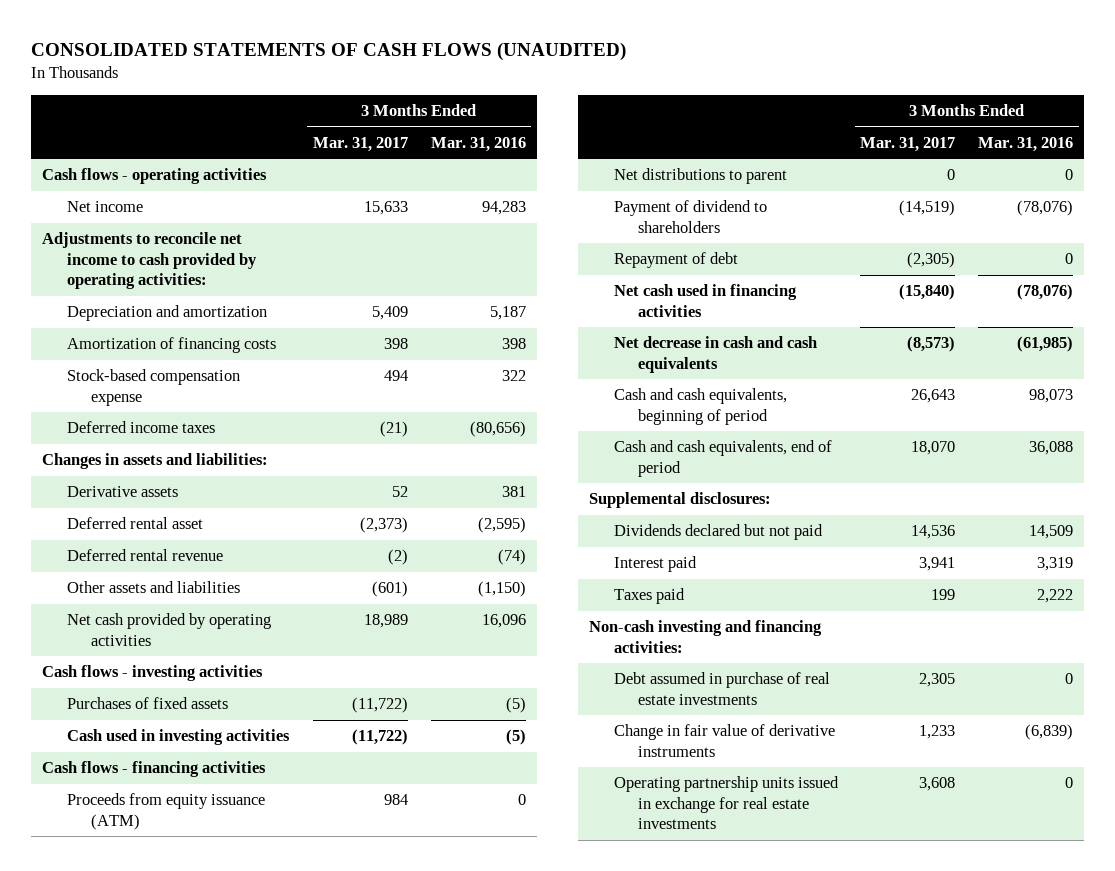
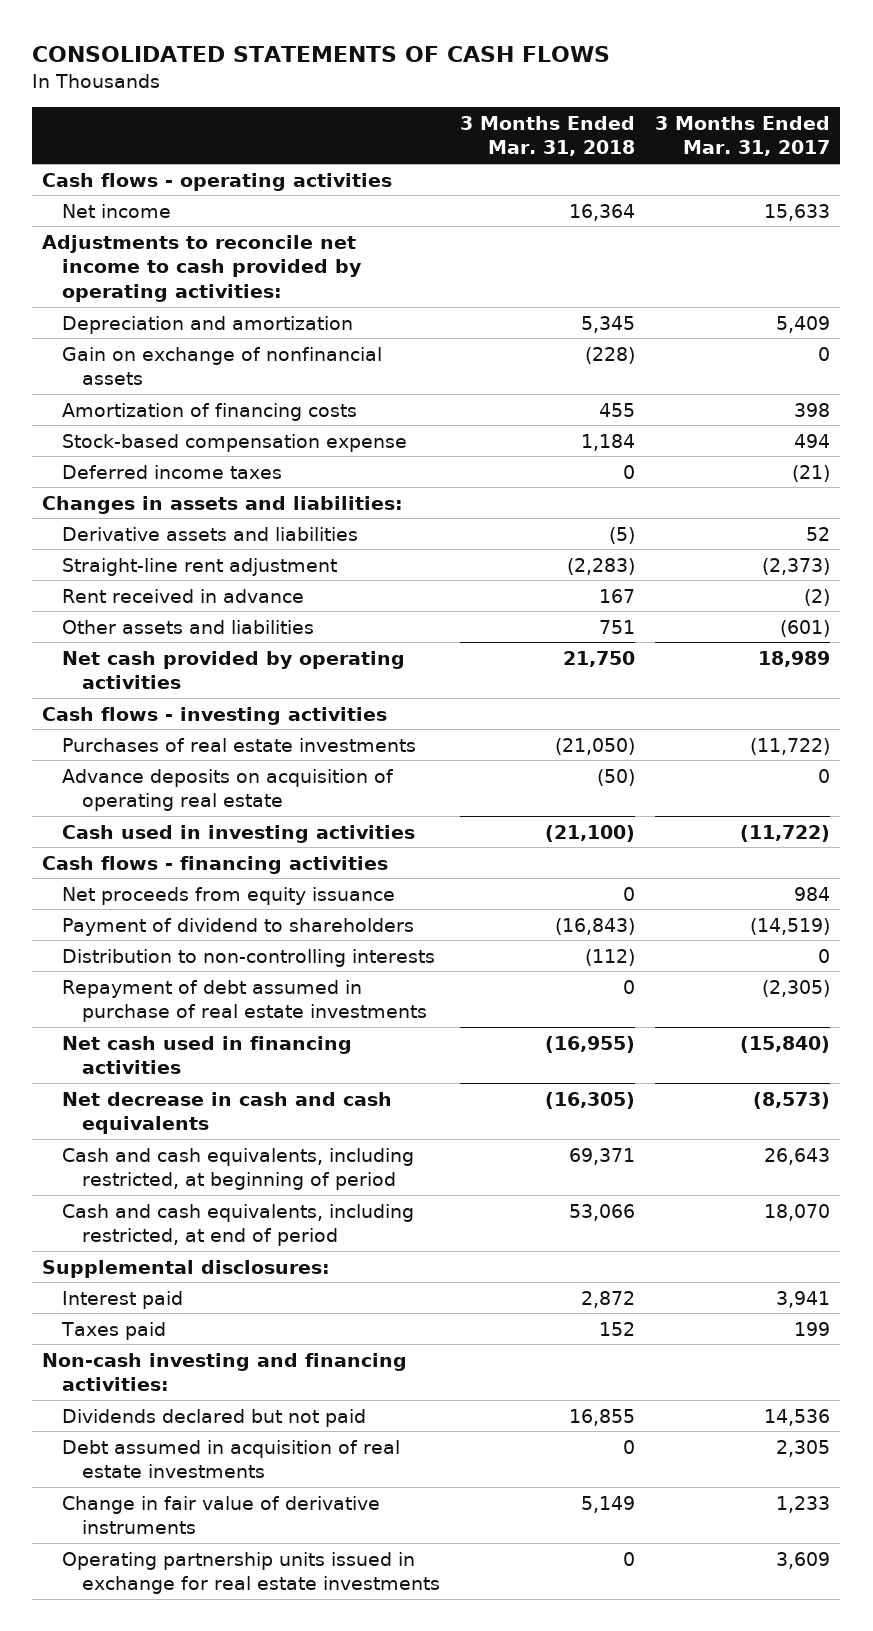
- CONSOLIDATED STATEMENTS OF CASH FLOWS (UNAUDITED)
+ CONSOLIDATED STATEMENTS OF CASH FLOWS
- | 3 Months Ended Mar. 31, 2017 | 3 Months Ended Mar. 31, 2016
+ | 3 Months Ended Mar. 31, 2018 | 3 Months Ended Mar. 31, 2017
+ Gain on exchange of nonfinancial assets | (228) | 0
- Derivative assets | 52 | 381
- Deferred rental asset | (2,373) | (2,595)
- Deferred rental revenue | (2) | (74)
+ Derivative assets and liabilities | (5) | 52
+ Straight-line rent adjustment | (2,283) | (2,373)
+ Rent received in advance | 167 | (2)
- Purchases of fixed assets | (11,722) | (5)
+ Purchases of real estate investments | (21,050) | (11,722)
+ Advance deposits on acquisition of operating real estate | (50) | 0
- Proceeds from equity issuance (ATM) | 984 | 0
- Net distributions to parent | 0 | 0
+ Net proceeds from equity issuance | 0 | 984
- Repayment of debt | (2,305) | 0
+ Distribution to non-controlling interests | (112) | 0
+ Repayment of debt assumed in purchase of real estate investments | 0 | (2,305)
- Cash and cash equivalents, beginning of period | 26,643 | 98,073
- Cash and cash equivalents, end of period | 18,070 | 36,088
+ Cash and cash equivalents, including restricted, at beginning of period | 69,371 | 26,643
+ Cash and cash equivalents, including restricted, at end of period | 53,066 | 18,070
- Debt assumed in purchase of real estate investments | 2,305 | 0
moved down: Dividends declared but not paid | 16,855 | 14,536
+ Debt assumed in acquisition of real estate investments | 0 | 2,305
- Operating partnership units issued in exchange for real estate investments | 3,608 | 0
+ Operating partnership units issued in exchange for real estate investments | 0 | 3,609

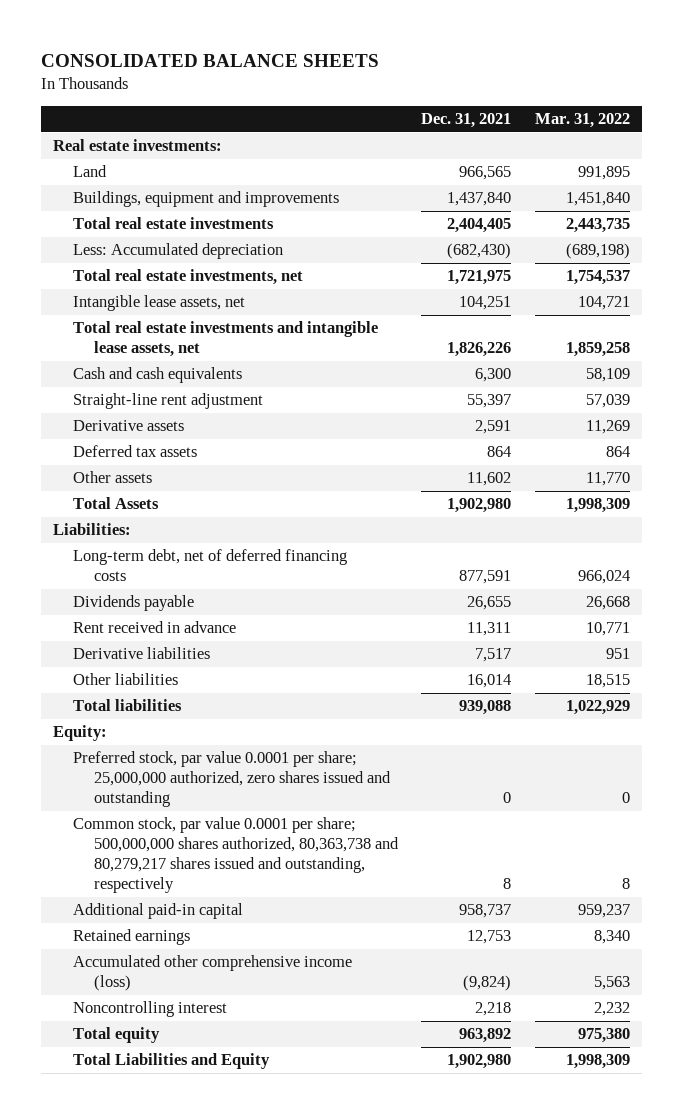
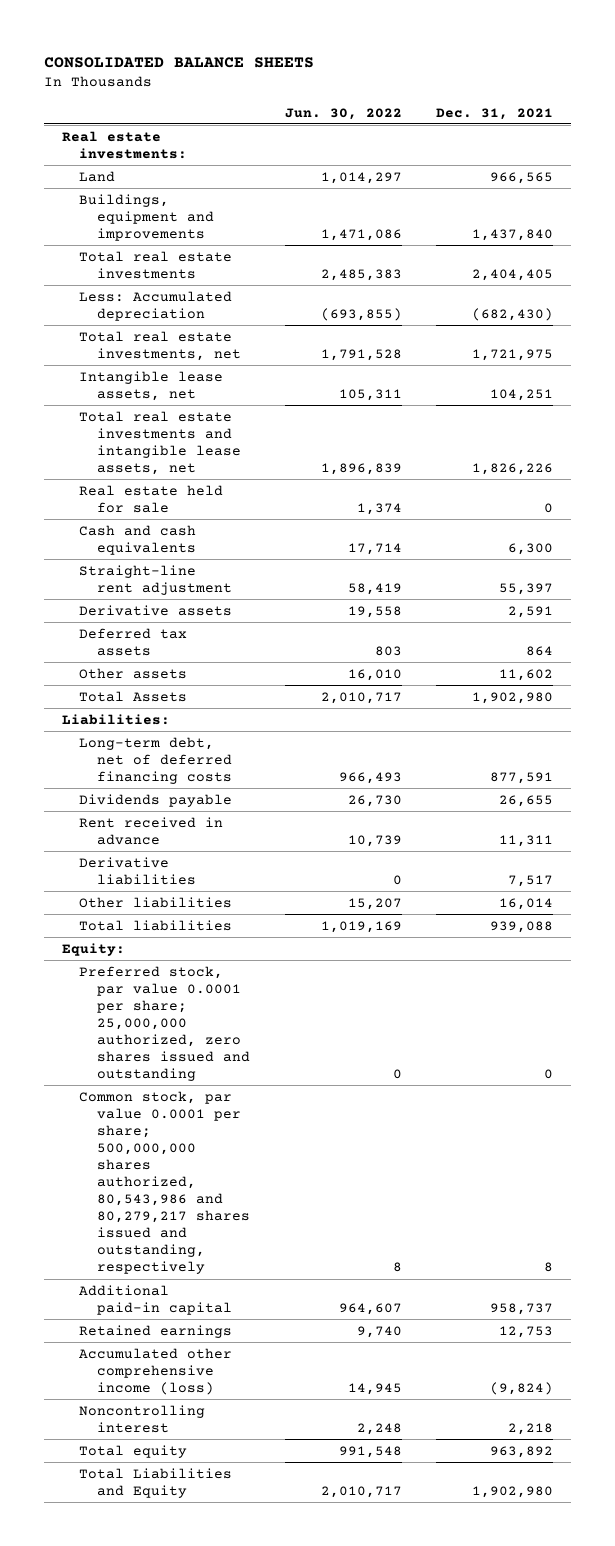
- | Dec. 31, 2021 | Mar. 31, 2022
+ | Jun. 30, 2022 | Dec. 31, 2021
+ Real estate held for sale | 1,374 | 0
- Common stock, par value 0.0001 per share; 500,000,000 shares authorized, 80,363,738 and 80,279,217 shares issued and outstanding, respectively | 8 | 8
+ Common stock, par value 0.0001 per share; 500,000,000 shares authorized, 80,543,986 and 80,279,217 shares issued and outstanding, respectively | 8 | 8

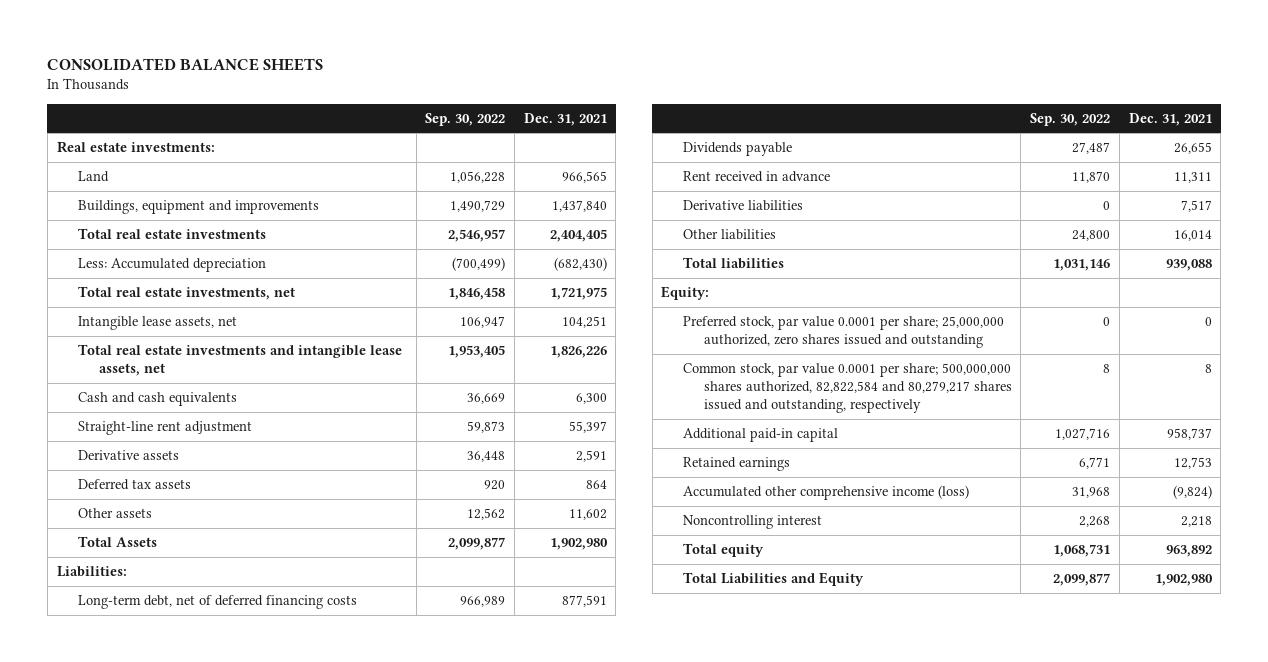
- | Jun. 30, 2022 | Dec. 31, 2021
+ | Sep. 30, 2022 | Dec. 31, 2021
- Real estate held for sale | 1,374 | 0
- Common stock, par value 0.0001 per share; 500,000,000 shares authorized, 80,543,986 and 80,279,217 shares issued and outstanding, respectively | 8 | 8
+ Common stock, par value 0.0001 per share; 500,000,000 shares authorized, 82,822,584 and 80,279,217 shares issued and outstanding, respectively | 8 | 8

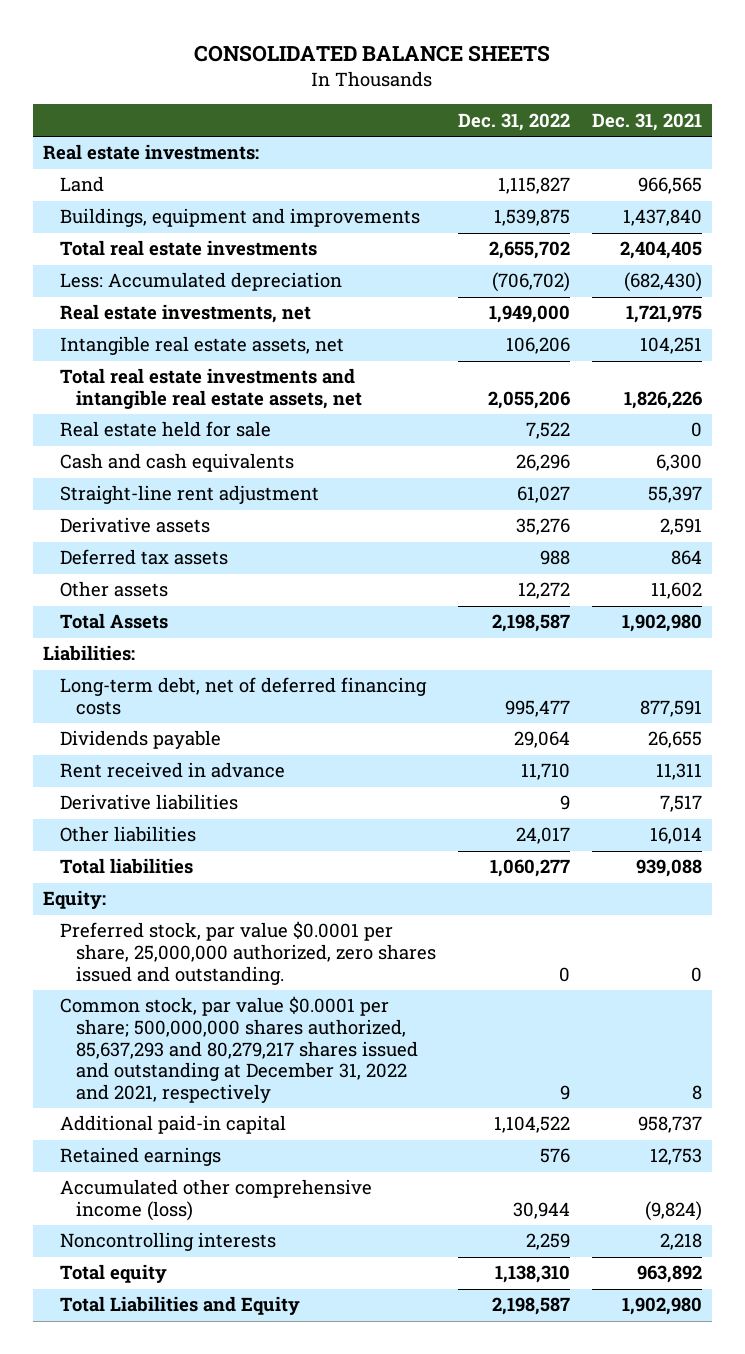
- | Sep. 30, 2022 | Dec. 31, 2021
+ | Dec. 31, 2022 | Dec. 31, 2021
- Total real estate investments, net | 1,846,458 | 1,721,975
- Intangible lease assets, net | 106,947 | 104,251
- Total real estate investments and intangible lease assets, net | 1,953,405 | 1,826,226
+ Real estate investments, net | 1,949,000 | 1,721,975
+ Intangible real estate assets, net | 106,206 | 104,251
+ Total real estate investments and intangible real estate assets, net | 2,055,206 | 1,826,226
+ Real estate held for sale | 7,522 | 0
- Preferred stock, par value 0.0001 per share; 25,000,000 authorized, zero shares issued and outstanding | 0 | 0
- Common stock, par value 0.0001 per share; 500,000,000 shares authorized, 82,822,584 and 80,279,217 shares issued and outstanding, respectively | 8 | 8
+ Preferred stock, par value $0.0001 per share, 25,000,000 authorized, zero shares issued and outstanding. | 0 | 0
+ Common stock, par value $0.0001 per share; 500,000,000 shares authorized, 85,637,293 and 80,279,217 shares issued and outstanding at December 31, 2022 and 2021, respectively | 9 | 8
- Noncontrolling interest | 2,268 | 2,218
+ Noncontrolling interests | 2,259 | 2,218

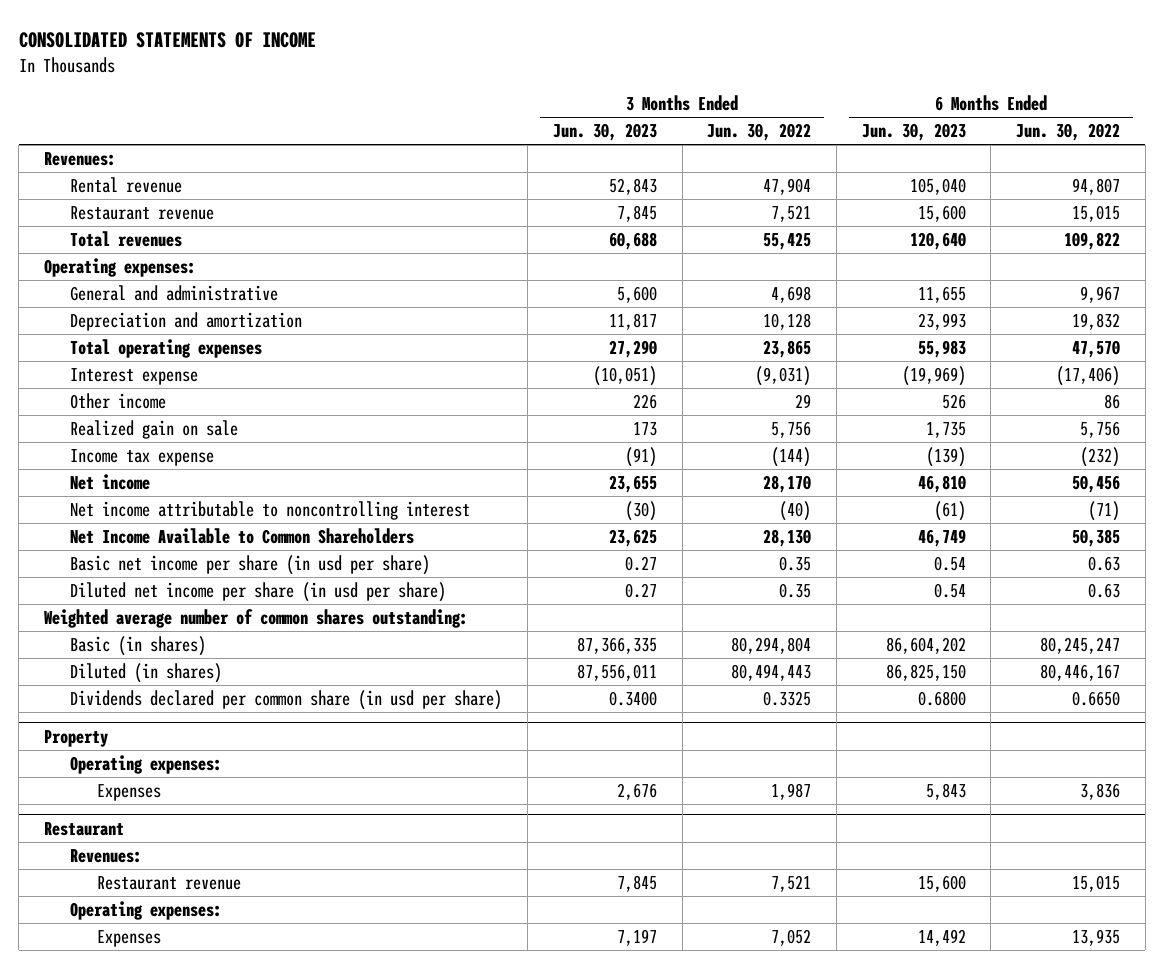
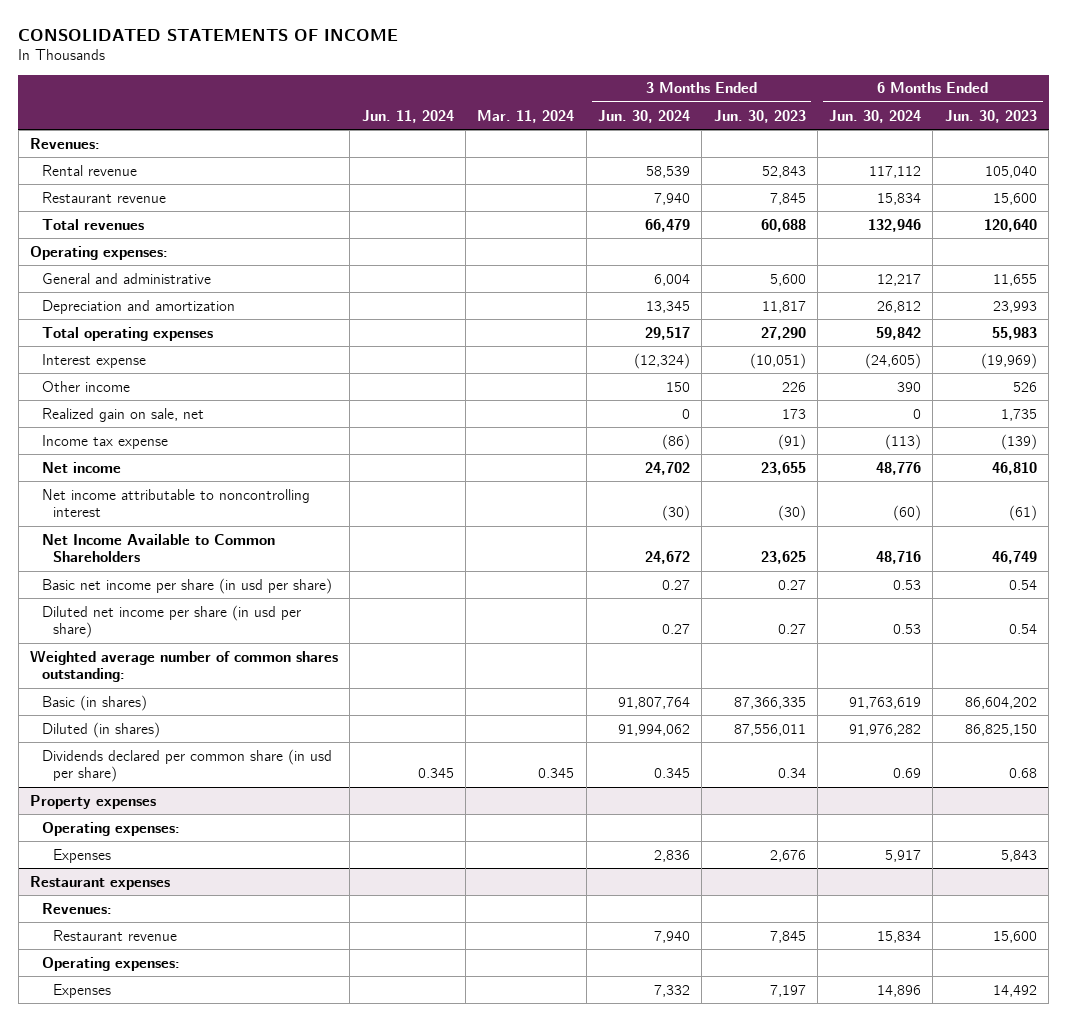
- | 3 Months Ended Jun. 30, 2023 | 3 Months Ended Jun. 30, 2022 | 6 Months Ended Jun. 30, 2023 | 6 Months Ended Jun. 30, 2022
+ | Jun. 11, 2024 | Mar. 11, 2024 | 3 Months Ended Jun. 30, 2024 | 3 Months Ended Jun. 30, 2023 | 6 Months Ended Jun. 30, 2024 | 6 Months Ended Jun. 30, 2023
- Realized gain on sale | 173 | 5,756 | 1,735 | 5,756
+ Realized gain on sale, net | | | 0 | 173 | 0 | 1,735
- Dividends declared per common share (in usd per share) | 0.3400 | 0.3325 | 0.6800 | 0.6650
- Property
+ Dividends declared per common share (in usd per share) | 0.345 | 0.345 | 0.345 | 0.34 | 0.69 | 0.68
+ Property expenses
- Restaurant
+ Restaurant expenses

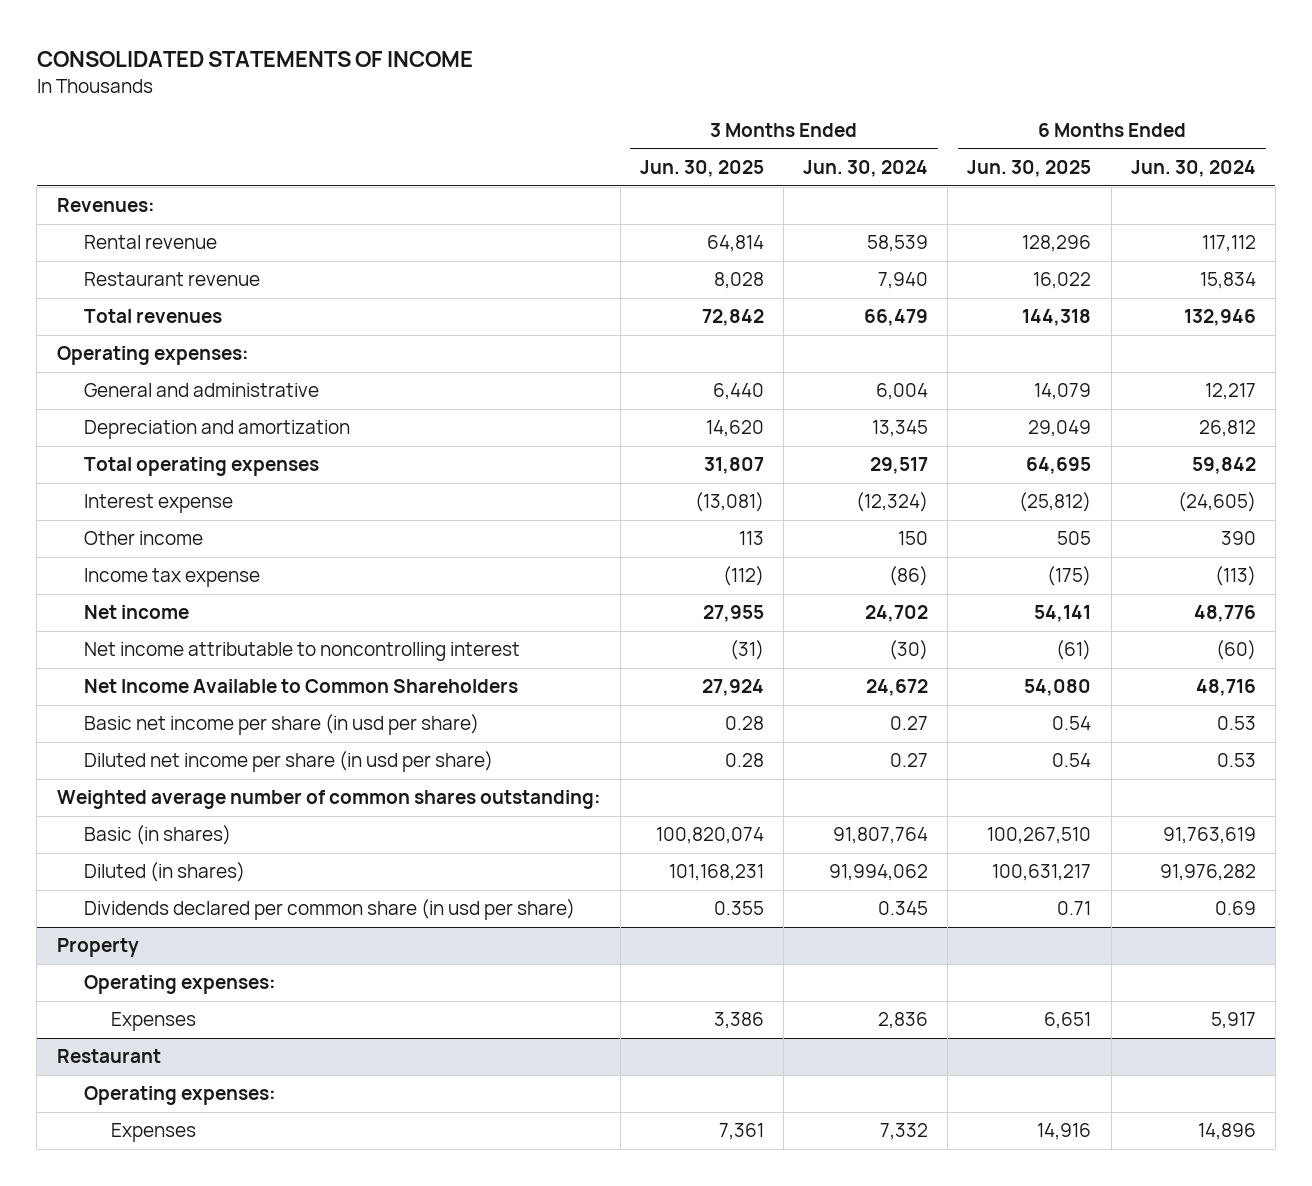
- | Jun. 11, 2024 | Mar. 11, 2024 | 3 Months Ended Jun. 30, 2024 | 3 Months Ended Jun. 30, 2023 | 6 Months Ended Jun. 30, 2024 | 6 Months Ended Jun. 30, 2023
+ | 3 Months Ended Jun. 30, 2025 | 3 Months Ended Jun. 30, 2024 | 6 Months Ended Jun. 30, 2025 | 6 Months Ended Jun. 30, 2024
- Realized gain on sale, net | | | 0 | 173 | 0 | 1,735
- Property expenses
+ Property
- Restaurant expenses
- Revenues:
- Restaurant revenue | | | 7,940 | 7,845 | 15,834 | 15,600
+ Restaurant

